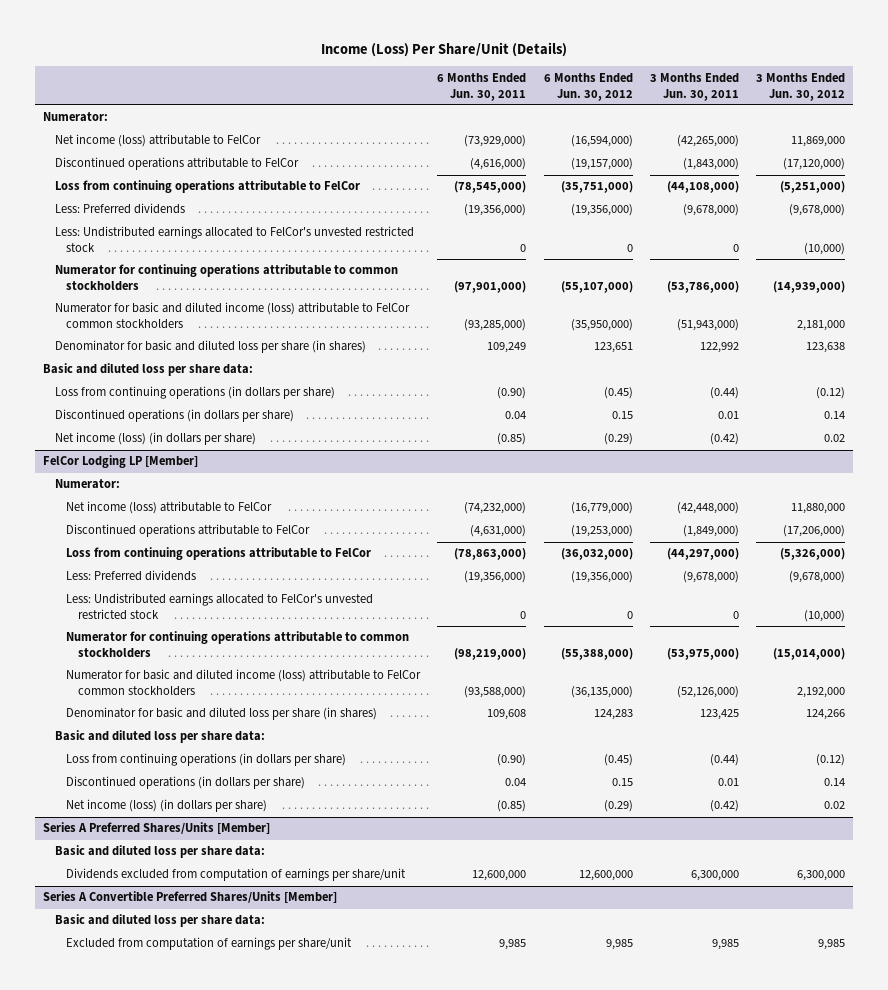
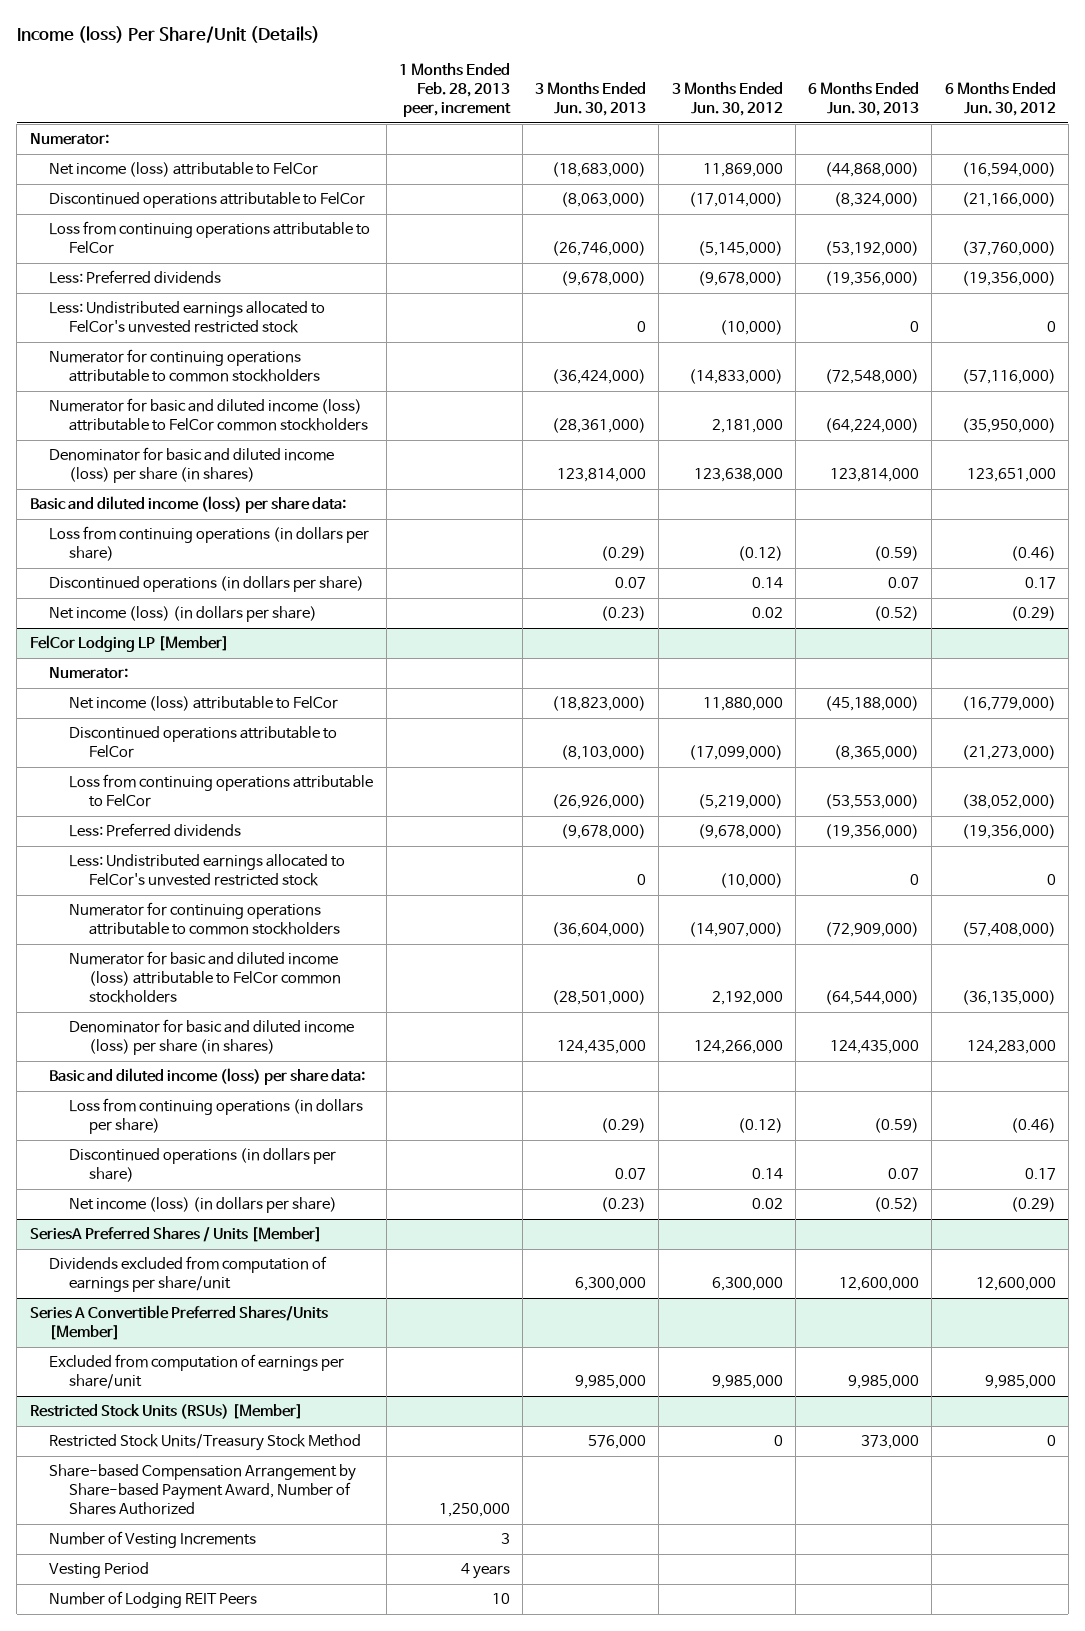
- Income (Loss) Per Share/Unit (Details)
+ Income (loss) Per Share/Unit (Details)
- | 6 Months Ended Jun. 30, 2011 | 6 Months Ended Jun. 30, 2012 | 3 Months Ended Jun. 30, 2011 | 3 Months Ended Jun. 30, 2012
+ | 1 Months Ended Feb. 28, 2013 peer, increment | 3 Months Ended Jun. 30, 2013 | 3 Months Ended Jun. 30, 2012 | 6 Months Ended Jun. 30, 2013 | 6 Months Ended Jun. 30, 2012
- Discontinued operations attributable to FelCor | (4,616,000) | (19,157,000) | (1,843,000) | (17,120,000)
- Loss from continuing operations attributable to FelCor | (78,545,000) | (35,751,000) | (44,108,000) | (5,251,000)
+ Discontinued operations attributable to FelCor | | (8,063,000) | (17,014,000) | (8,324,000) | (21,166,000)
+ Loss from continuing operations attributable to FelCor | | (26,746,000) | (5,145,000) | (53,192,000) | (37,760,000)
- Numerator for continuing operations attributable to common stockholders | (97,901,000) | (55,107,000) | (53,786,000) | (14,939,000)
+ Numerator for continuing operations attributable to common stockholders | | (36,424,000) | (14,833,000) | (72,548,000) | (57,116,000)
- Denominator for basic and diluted loss per share (in shares) | 109,249 | 123,651 | 122,992 | 123,638
- Basic and diluted loss per share data:
- Loss from continuing operations (in dollars per share) | (0.90) | (0.45) | (0.44) | (0.12)
- Discontinued operations (in dollars per share) | 0.04 | 0.15 | 0.01 | 0.14
+ Denominator for basic and diluted income (loss) per share (in shares) | | 123,814,000 | 123,638,000 | 123,814,000 | 123,651,000
+ Basic and diluted income (loss) per share data:
+ Loss from continuing operations (in dollars per share) | | (0.29) | (0.12) | (0.59) | (0.46)
+ Discontinued operations (in dollars per share) | | 0.07 | 0.14 | 0.07 | 0.17
@ FelCor Lodging LP [Member]
- Discontinued operations attributable to FelCor | (4,631,000) | (19,253,000) | (1,849,000) | (17,206,000)
- Loss from continuing operations attributable to FelCor | (78,863,000) | (36,032,000) | (44,297,000) | (5,326,000)
+ Discontinued operations attributable to FelCor | | (8,103,000) | (17,099,000) | (8,365,000) | (21,273,000)
+ Loss from continuing operations attributable to FelCor | | (26,926,000) | (5,219,000) | (53,553,000) | (38,052,000)
- Numerator for continuing operations attributable to common stockholders | (98,219,000) | (55,388,000) | (53,975,000) | (15,014,000)
+ Numerator for continuing operations attributable to common stockholders | | (36,604,000) | (14,907,000) | (72,909,000) | (57,408,000)
- Denominator for basic and diluted loss per share (in shares) | 109,608 | 124,283 | 123,425 | 124,266
- Basic and diluted loss per share data:
- Loss from continuing operations (in dollars per share) | (0.90) | (0.45) | (0.44) | (0.12)
- Discontinued operations (in dollars per share) | 0.04 | 0.15 | 0.01 | 0.14
+ Denominator for basic and diluted income (loss) per share (in shares) | | 124,435,000 | 124,266,000 | 124,435,000 | 124,283,000
+ Basic and diluted income (loss) per share data:
+ Loss from continuing operations (in dollars per share) | | (0.29) | (0.12) | (0.59) | (0.46)
+ Discontinued operations (in dollars per share) | | 0.07 | 0.14 | 0.07 | 0.17
- Series A Preferred Shares/Units [Member]
- Basic and diluted loss per share data:
+ SeriesA Preferred Shares / Units [Member]
@ Series A Convertible Preferred Shares/Units [Member]
- Basic and diluted loss per share data:
- Excluded from computation of earnings per share/unit | 9,985 | 9,985 | 9,985 | 9,985
+ Excluded from computation of earnings per share/unit | | 9,985,000 | 9,985,000 | 9,985,000 | 9,985,000
+ Restricted Stock Units (RSUs) [Member]
+ Restricted Stock Units/Treasury Stock Method | | 576,000 | 0 | 373,000 | 0
+ Share-based Compensation Arrangement by Share-based Payment Award, Number of Shares Authorized | 1,250,000 | | | |
+ Number of Vesting Increments | 3 | | | |
+ Vesting Period | 4 years | | | |
+ Number of Lodging REIT Peers | 10 | | | |

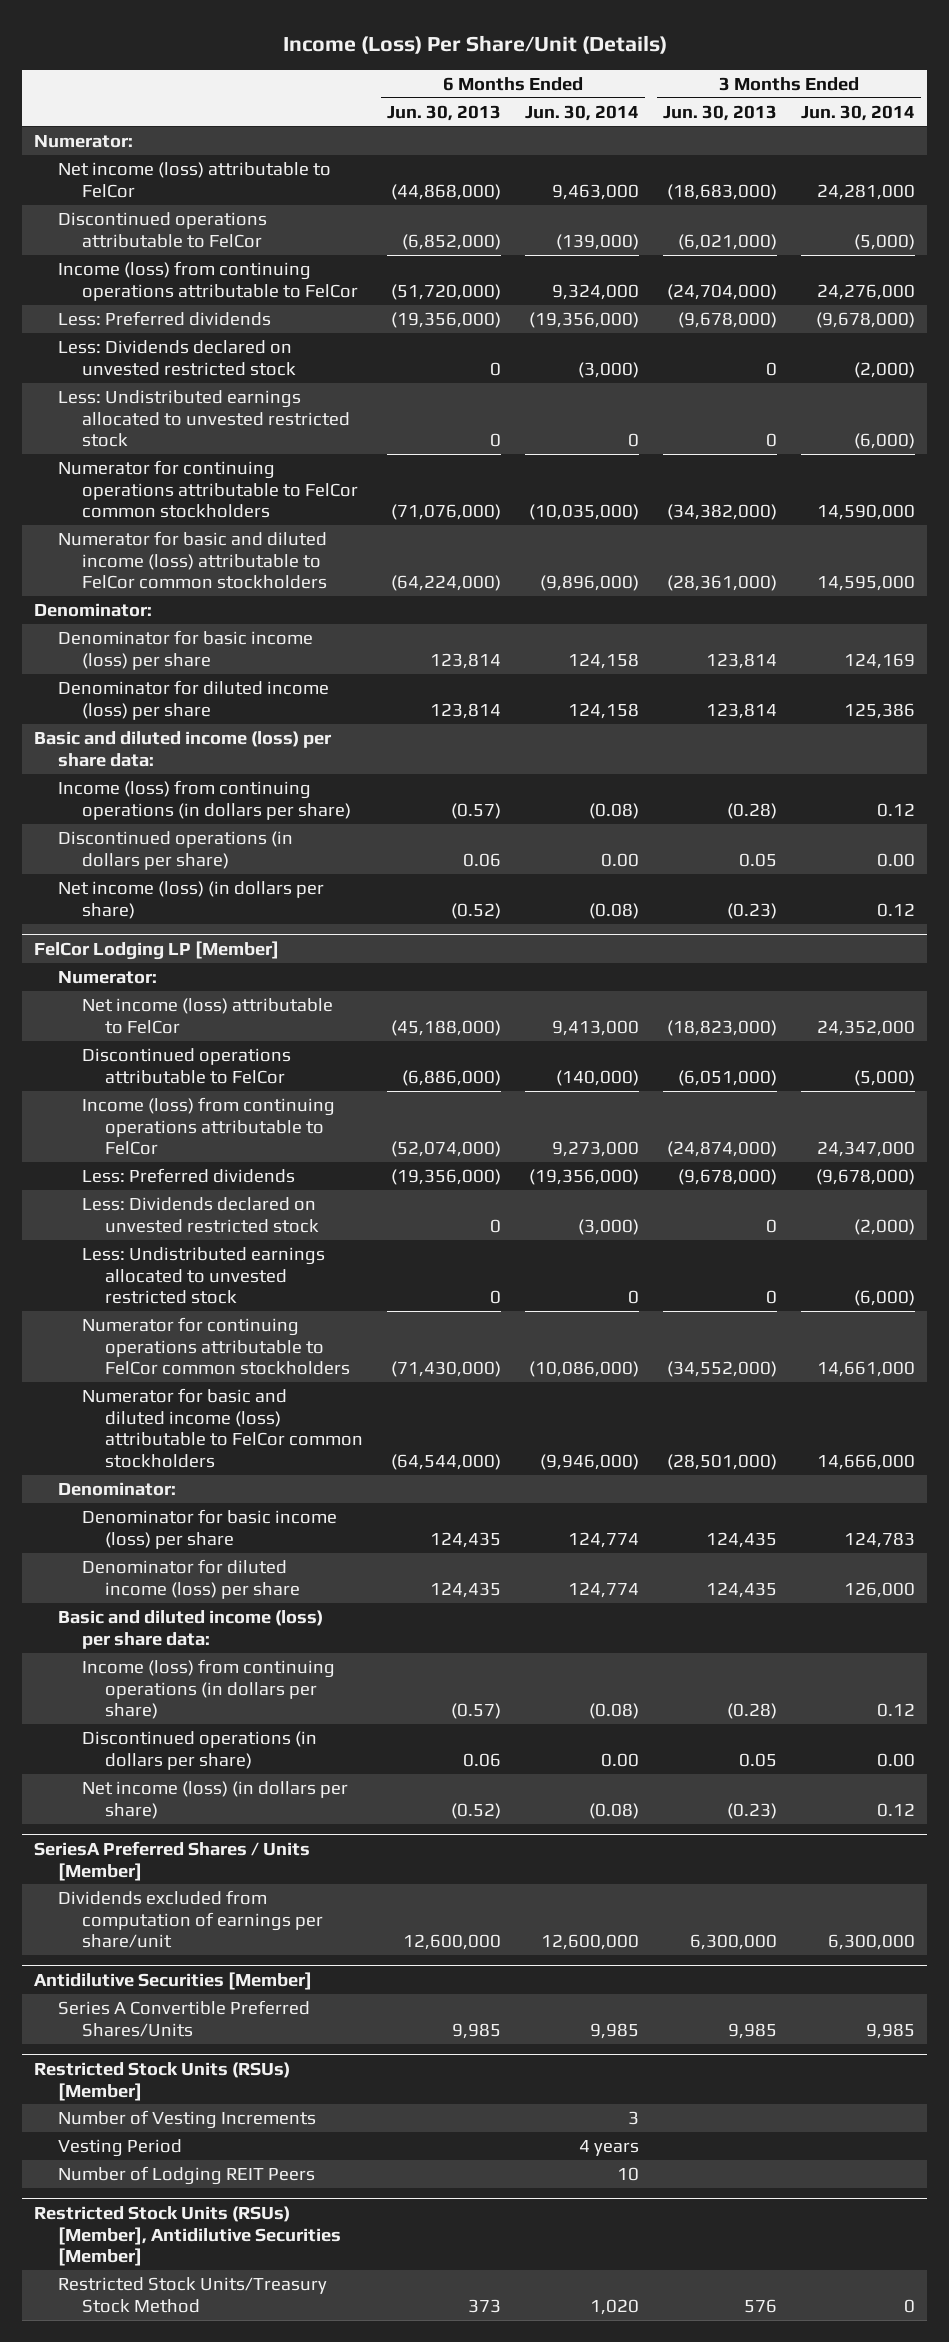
- Income (loss) Per Share/Unit (Details)
+ Income (Loss) Per Share/Unit (Details)
- | 1 Months Ended Feb. 28, 2013 peer, increment | 3 Months Ended Jun. 30, 2013 | 3 Months Ended Jun. 30, 2012 | 6 Months Ended Jun. 30, 2013 | 6 Months Ended Jun. 30, 2012
+ | 6 Months Ended Jun. 30, 2013 | 6 Months Ended Jun. 30, 2014 | 3 Months Ended Jun. 30, 2013 | 3 Months Ended Jun. 30, 2014
- Discontinued operations attributable to FelCor | | (8,063,000) | (17,014,000) | (8,324,000) | (21,166,000)
- Loss from continuing operations attributable to FelCor | | (26,746,000) | (5,145,000) | (53,192,000) | (37,760,000)
+ Discontinued operations attributable to FelCor | (6,852,000) | (139,000) | (6,021,000) | (5,000)
+ Income (loss) from continuing operations attributable to FelCor | (51,720,000) | 9,324,000 | (24,704,000) | 24,276,000
- Less: Undistributed earnings allocated to FelCor's unvested restricted stock | | 0 | (10,000) | 0 | 0
- Numerator for continuing operations attributable to common stockholders | | (36,424,000) | (14,833,000) | (72,548,000) | (57,116,000)
+ Less: Dividends declared on unvested restricted stock | 0 | (3,000) | 0 | (2,000)
+ Less: Undistributed earnings allocated to unvested restricted stock | 0 | 0 | 0 | (6,000)
+ Numerator for continuing operations attributable to FelCor common stockholders | (71,076,000) | (10,035,000) | (34,382,000) | 14,590,000
- Denominator for basic and diluted income (loss) per share (in shares) | | 123,814,000 | 123,638,000 | 123,814,000 | 123,651,000
+ Denominator:
+ Denominator for basic income (loss) per share | 123,814 | 124,158 | 123,814 | 124,169
+ Denominator for diluted income (loss) per share | 123,814 | 124,158 | 123,814 | 125,386
- Loss from continuing operations (in dollars per share) | | (0.29) | (0.12) | (0.59) | (0.46)
- Discontinued operations (in dollars per share) | | 0.07 | 0.14 | 0.07 | 0.17
+ Income (loss) from continuing operations (in dollars per share) | (0.57) | (0.08) | (0.28) | 0.12
+ Discontinued operations (in dollars per share) | 0.06 | 0.00 | 0.05 | 0.00
@ FelCor Lodging LP [Member]
- Discontinued operations attributable to FelCor | | (8,103,000) | (17,099,000) | (8,365,000) | (21,273,000)
- Loss from continuing operations attributable to FelCor | | (26,926,000) | (5,219,000) | (53,553,000) | (38,052,000)
+ Discontinued operations attributable to FelCor | (6,886,000) | (140,000) | (6,051,000) | (5,000)
+ Income (loss) from continuing operations attributable to FelCor | (52,074,000) | 9,273,000 | (24,874,000) | 24,347,000
- Less: Undistributed earnings allocated to FelCor's unvested restricted stock | | 0 | (10,000) | 0 | 0
- Numerator for continuing operations attributable to common stockholders | | (36,604,000) | (14,907,000) | (72,909,000) | (57,408,000)
+ Less: Dividends declared on unvested restricted stock | 0 | (3,000) | 0 | (2,000)
+ Less: Undistributed earnings allocated to unvested restricted stock | 0 | 0 | 0 | (6,000)
+ Numerator for continuing operations attributable to FelCor common stockholders | (71,430,000) | (10,086,000) | (34,552,000) | 14,661,000
- Denominator for basic and diluted income (loss) per share (in shares) | | 124,435,000 | 124,266,000 | 124,435,000 | 124,283,000
+ Denominator:
+ Denominator for basic income (loss) per share | 124,435 | 124,774 | 124,435 | 124,783
+ Denominator for diluted income (loss) per share | 124,435 | 124,774 | 124,435 | 126,000
- Loss from continuing operations (in dollars per share) | | (0.29) | (0.12) | (0.59) | (0.46)
- Discontinued operations (in dollars per share) | | 0.07 | 0.14 | 0.07 | 0.17
+ Income (loss) from continuing operations (in dollars per share) | (0.57) | (0.08) | (0.28) | 0.12
+ Discontinued operations (in dollars per share) | 0.06 | 0.00 | 0.05 | 0.00
- Series A Convertible Preferred Shares/Units [Member]
- Excluded from computation of earnings per share/unit | | 9,985,000 | 9,985,000 | 9,985,000 | 9,985,000
+ Antidilutive Securities [Member]
+ Series A Convertible Preferred Shares/Units | 9,985 | 9,985 | 9,985 | 9,985
@ Restricted Stock Units (RSUs) [Member]
- Restricted Stock Units/Treasury Stock Method | | 576,000 | 0 | 373,000 | 0
- Share-based Compensation Arrangement by Share-based Payment Award, Number of Shares Authorized | 1,250,000 | | | |
+ Restricted Stock Units (RSUs) [Member], Antidilutive Securities [Member]
+ Restricted Stock Units/Treasury Stock Method | 373 | 1,020 | 576 | 0

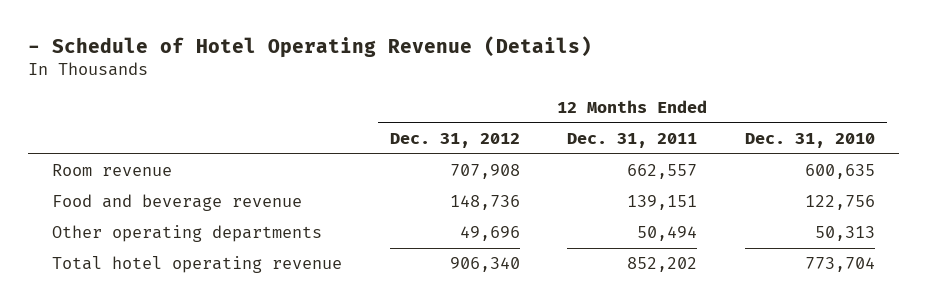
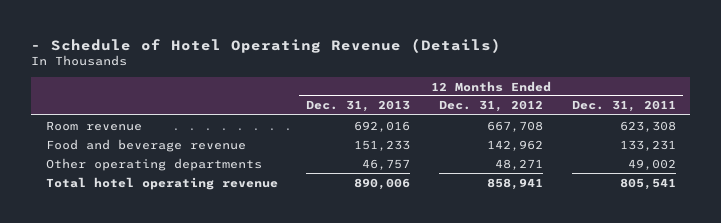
- | 12 Months Ended Dec. 31, 2012 | 12 Months Ended Dec. 31, 2011 | 12 Months Ended Dec. 31, 2010
+ | 12 Months Ended Dec. 31, 2013 | 12 Months Ended Dec. 31, 2012 | 12 Months Ended Dec. 31, 2011
- Room revenue | 707,908 | 662,557 | 600,635
- Food and beverage revenue | 148,736 | 139,151 | 122,756
- Other operating departments | 49,696 | 50,494 | 50,313
- Total hotel operating revenue | 906,340 | 852,202 | 773,704
+ Room revenue | 692,016 | 667,708 | 623,308
+ Food and beverage revenue | 151,233 | 142,962 | 133,231
+ Other operating departments | 46,757 | 48,271 | 49,002
+ Total hotel operating revenue | 890,006 | 858,941 | 805,541

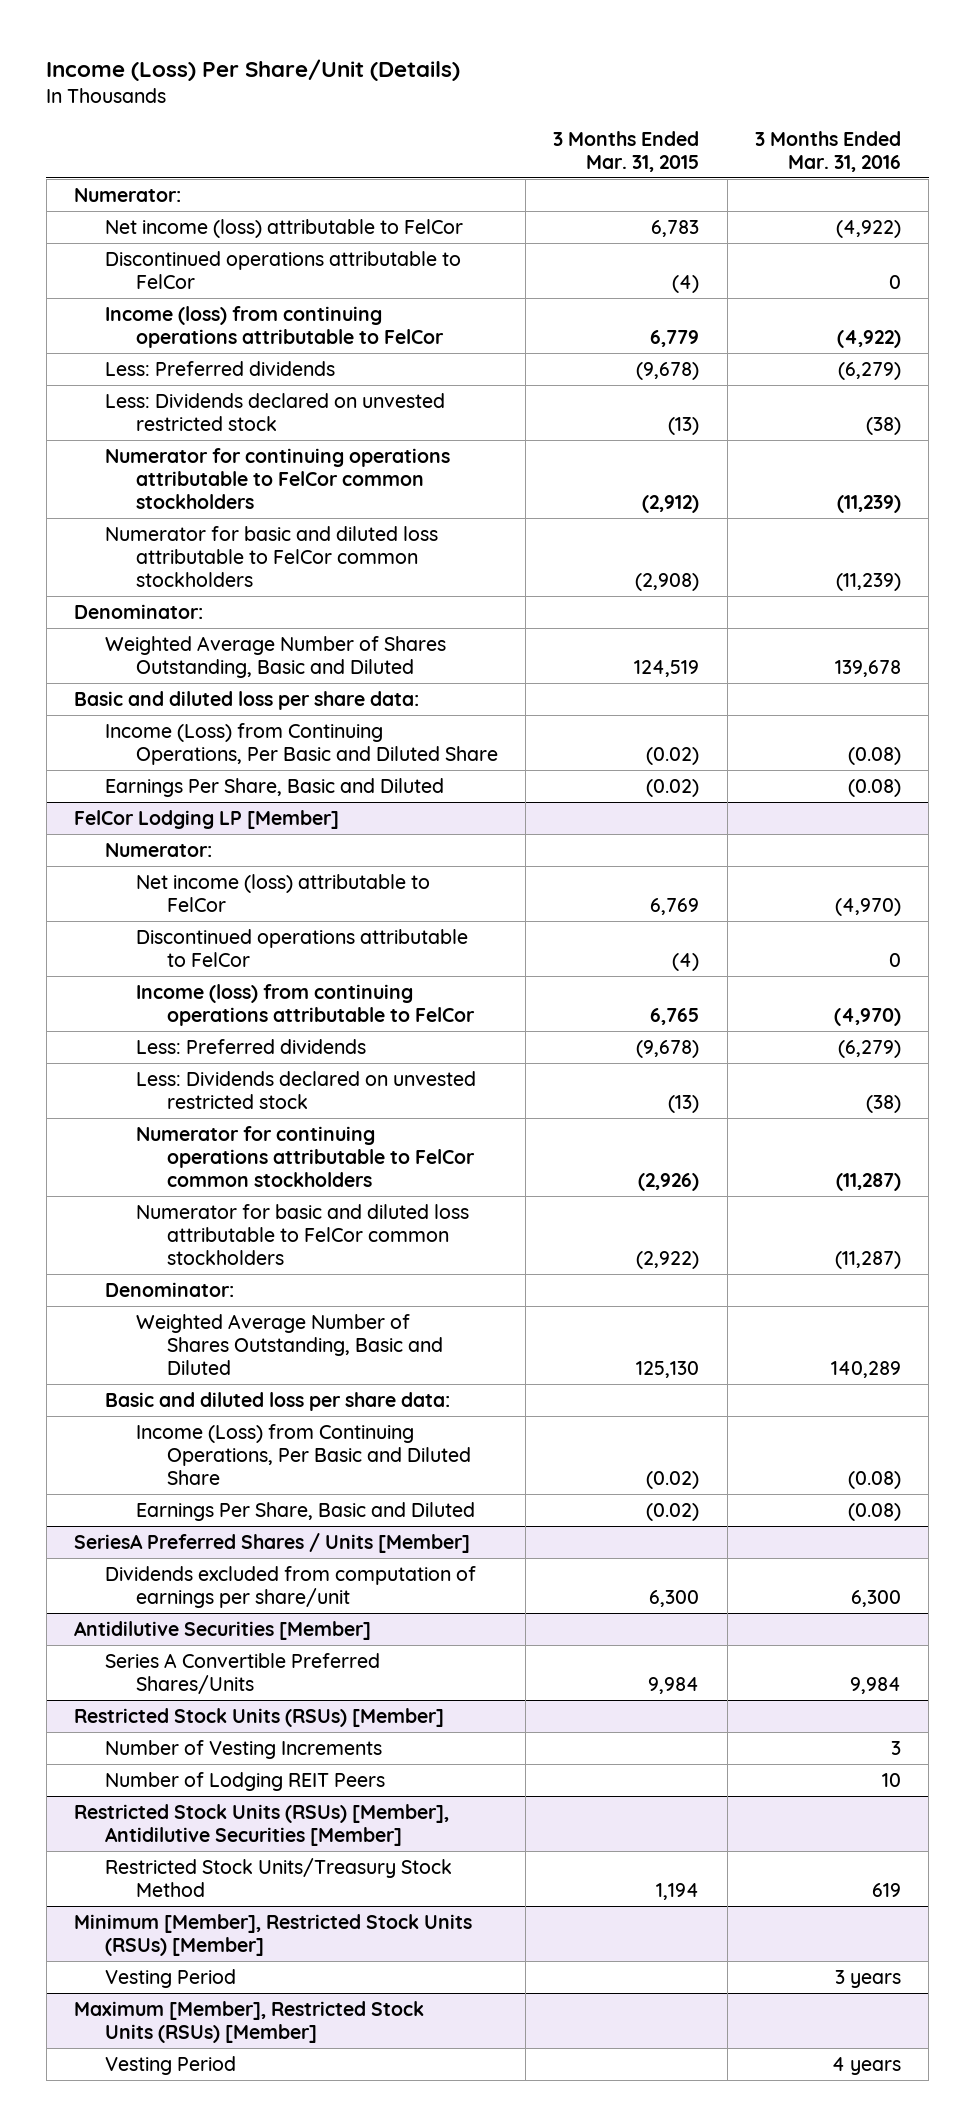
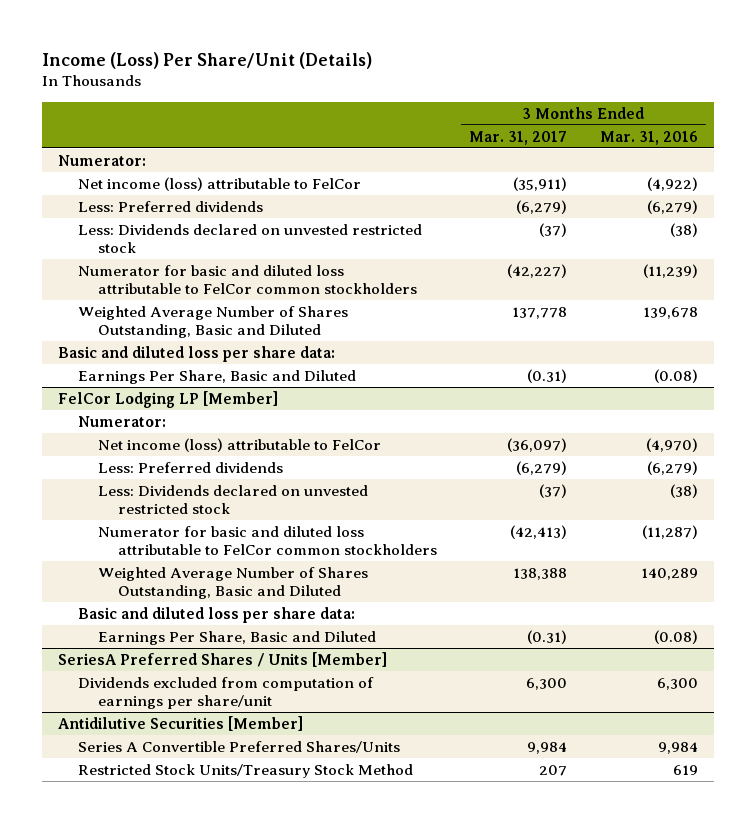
- | 3 Months Ended Mar. 31, 2015 | 3 Months Ended Mar. 31, 2016
+ | 3 Months Ended Mar. 31, 2017 | 3 Months Ended Mar. 31, 2016
- Discontinued operations attributable to FelCor | (4) | 0
- Income (loss) from continuing operations attributable to FelCor | 6,779 | (4,922)
- Numerator for continuing operations attributable to FelCor common stockholders | (2,912) | (11,239)
- Denominator:
- Income (Loss) from Continuing Operations, Per Basic and Diluted Share | (0.02) | (0.08)
@ FelCor Lodging LP [Member]
- Discontinued operations attributable to FelCor | (4) | 0
- Income (loss) from continuing operations attributable to FelCor | 6,765 | (4,970)
- Numerator for continuing operations attributable to FelCor common stockholders | (2,926) | (11,287)
- Denominator:
- Income (Loss) from Continuing Operations, Per Basic and Diluted Share | (0.02) | (0.08)
- Restricted Stock Units (RSUs) [Member]
- Number of Vesting Increments | | 3
- Number of Lodging REIT Peers | | 10
- Restricted Stock Units (RSUs) [Member], Antidilutive Securities [Member]
- Minimum [Member], Restricted Stock Units (RSUs) [Member]
- Vesting Period | | 3 years
- Maximum [Member], Restricted Stock Units (RSUs) [Member]
- Vesting Period | | 4 years

